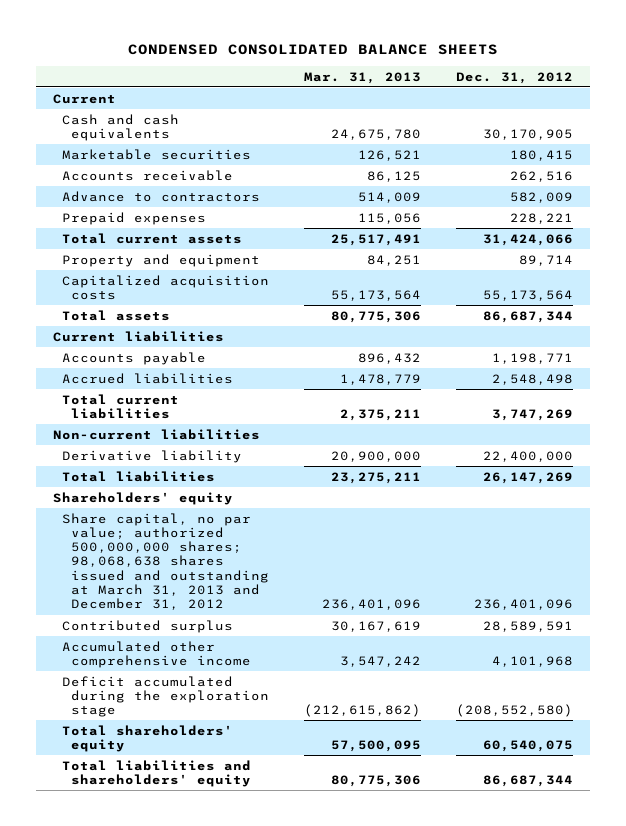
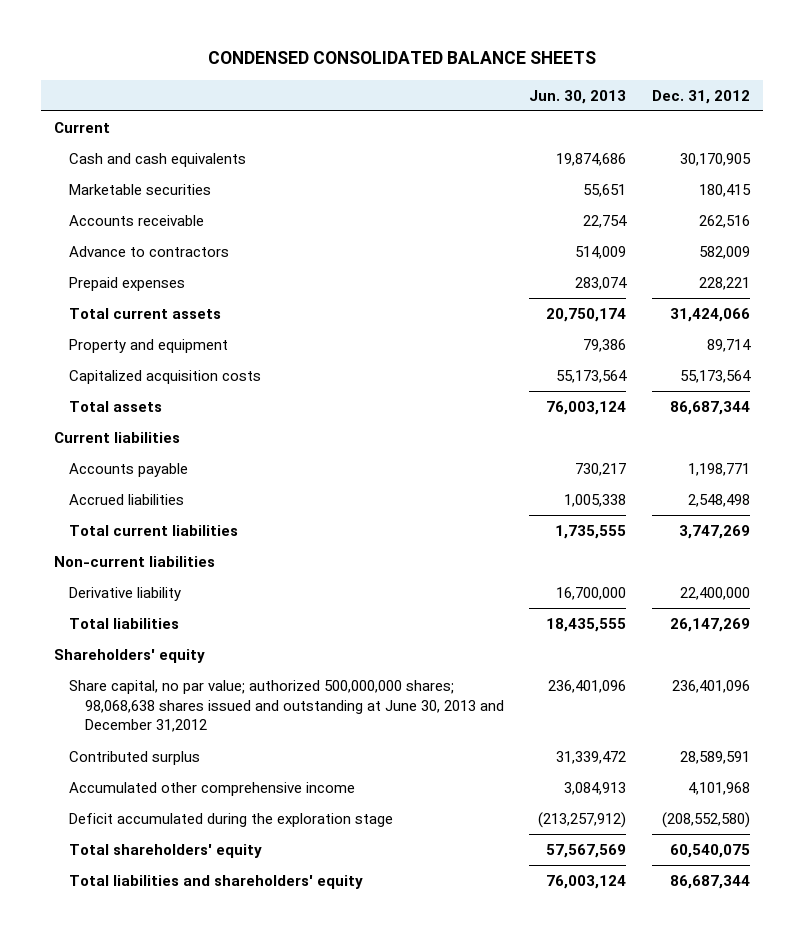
- | Mar. 31, 2013 | Dec. 31, 2012
+ | Jun. 30, 2013 | Dec. 31, 2012
- Share capital, no par value; authorized 500,000,000 shares; 98,068,638 shares issued and outstanding at March 31, 2013 and December 31, 2012 | 236,401,096 | 236,401,096
+ Share capital, no par value; authorized 500,000,000 shares; 98,068,638 shares issued and outstanding at June 30, 2013 and December 31,2012 | 236,401,096 | 236,401,096

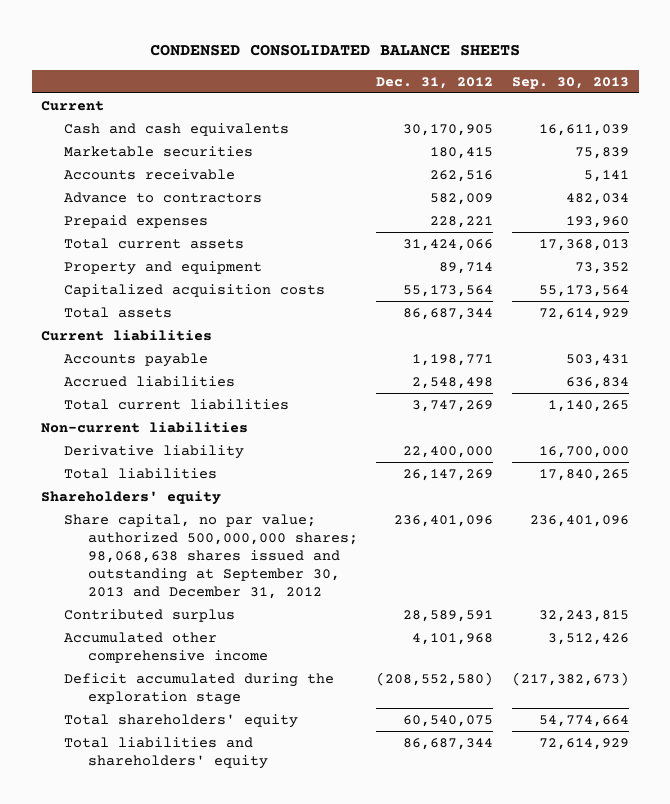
- | Jun. 30, 2013 | Dec. 31, 2012
+ | Dec. 31, 2012 | Sep. 30, 2013
- Share capital, no par value; authorized 500,000,000 shares; 98,068,638 shares issued and outstanding at June 30, 2013 and December 31,2012 | 236,401,096 | 236,401,096
+ Share capital, no par value; authorized 500,000,000 shares; 98,068,638 shares issued and outstanding at September 30, 2013 and December 31, 2012 | 236,401,096 | 236,401,096

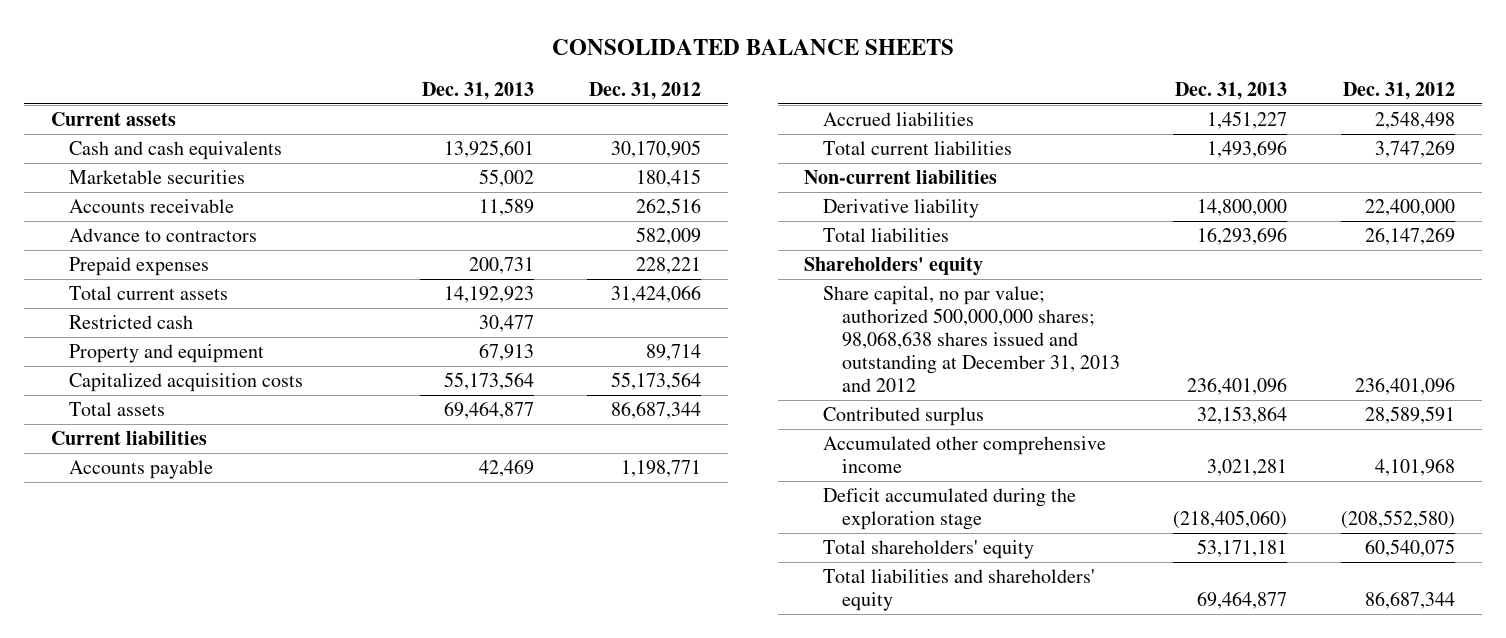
- CONDENSED CONSOLIDATED BALANCE SHEETS
+ CONSOLIDATED BALANCE SHEETS
- | Dec. 31, 2012 | Sep. 30, 2013
+ | Dec. 31, 2013 | Dec. 31, 2012
- Current
+ Current assets
+ Restricted cash | 30,477 |
- Share capital, no par value; authorized 500,000,000 shares; 98,068,638 shares issued and outstanding at September 30, 2013 and December 31, 2012 | 236,401,096 | 236,401,096
+ Share capital, no par value; authorized 500,000,000 shares; 98,068,638 shares issued and outstanding at December 31, 2013 and 2012 | 236,401,096 | 236,401,096

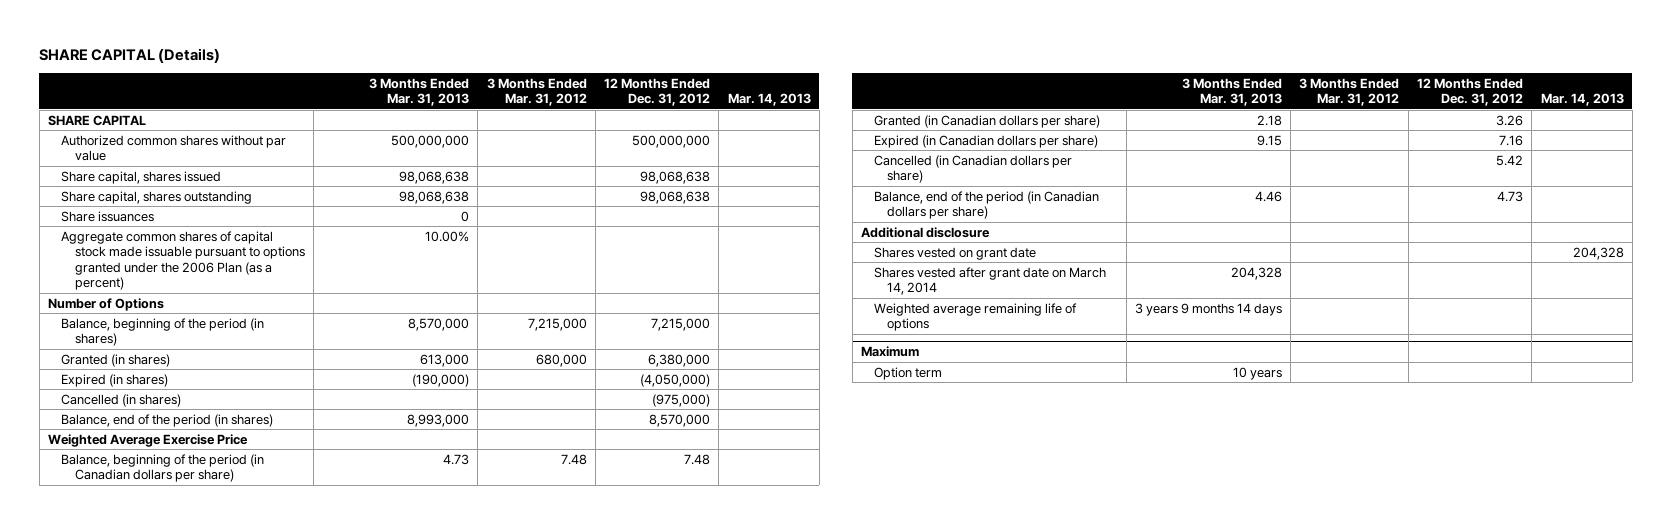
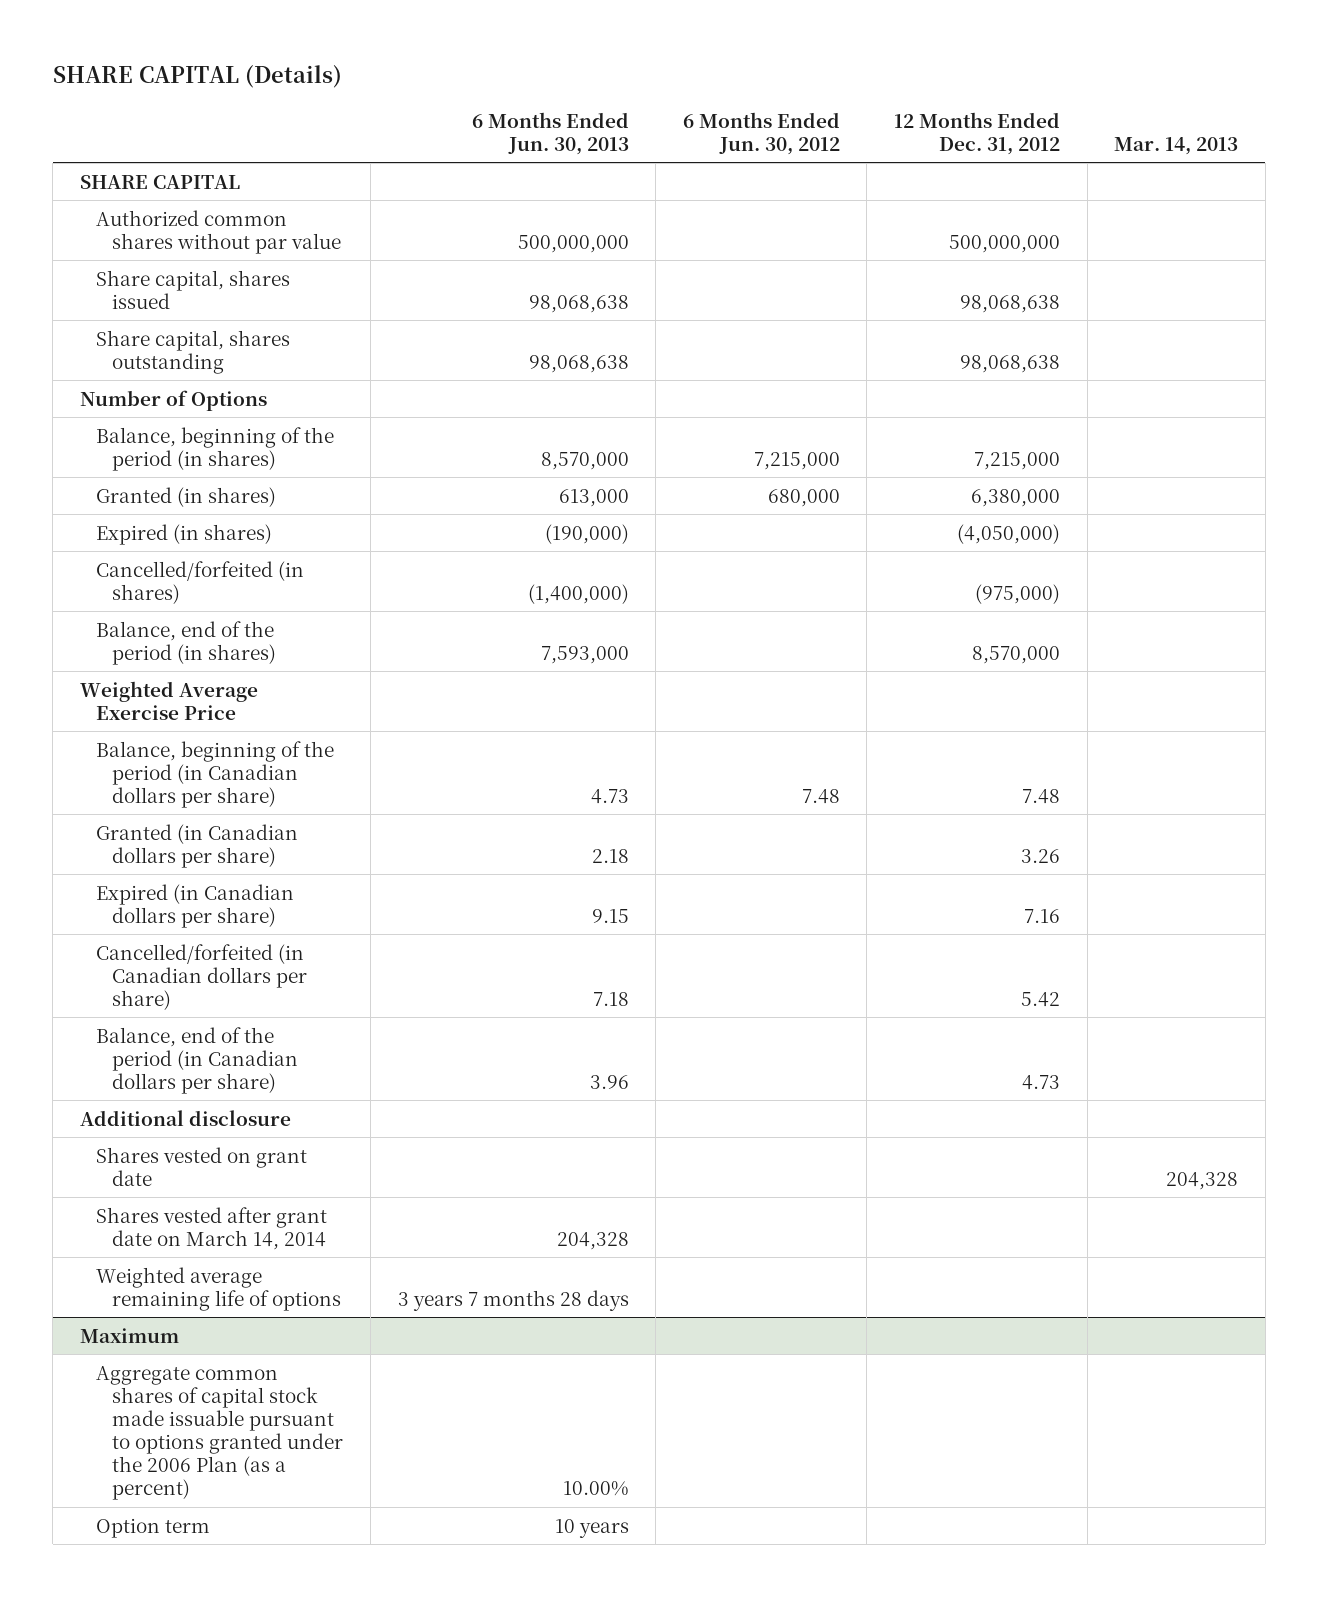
- | 3 Months Ended Mar. 31, 2013 | 3 Months Ended Mar. 31, 2012 | 12 Months Ended Dec. 31, 2012 | Mar. 14, 2013
+ | 6 Months Ended Jun. 30, 2013 | 6 Months Ended Jun. 30, 2012 | 12 Months Ended Dec. 31, 2012 | Mar. 14, 2013
- Share issuances | 0 | | |
- Aggregate common shares of capital stock made issuable pursuant to options granted under the 2006 Plan (as a percent) | 10.00% | | |
- Cancelled (in shares) | | | (975,000) |
+ Cancelled/forfeited (in shares) | (1,400,000) | | (975,000) |
- Cancelled (in Canadian dollars per share) | | | 5.42 |
+ Cancelled/forfeited (in Canadian dollars per share) | 7.18 | | 5.42 |
@ Maximum
+ Aggregate common shares of capital stock made issuable pursuant to options granted under the 2006 Plan (as a percent) | 10.00% | | |

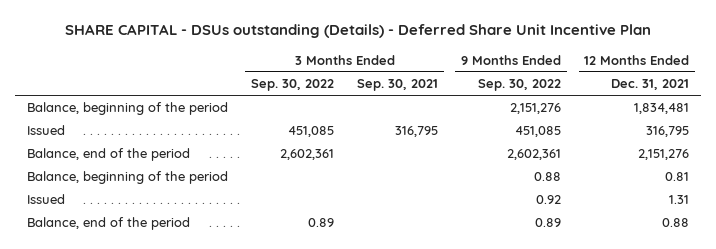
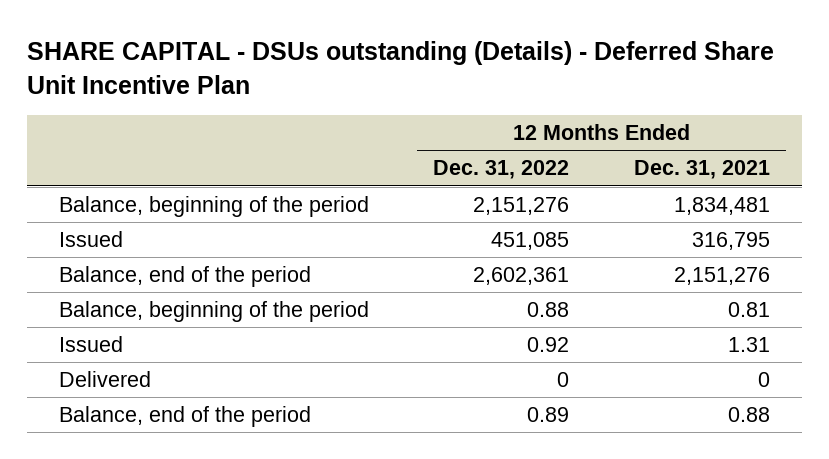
- | 3 Months Ended Sep. 30, 2022 | 3 Months Ended Sep. 30, 2021 | 9 Months Ended Sep. 30, 2022 | 12 Months Ended Dec. 31, 2021
+ | 12 Months Ended Dec. 31, 2022 | 12 Months Ended Dec. 31, 2021
+ Delivered | 0 | 0

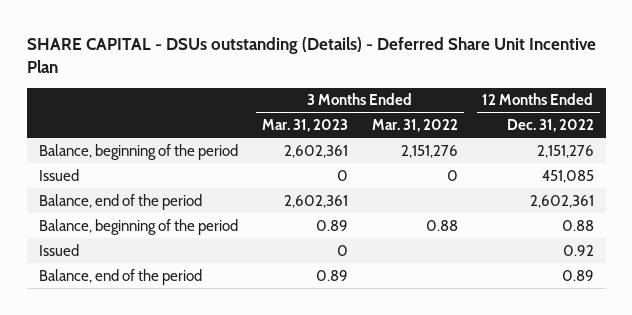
- | 12 Months Ended Dec. 31, 2022 | 12 Months Ended Dec. 31, 2021
+ | 3 Months Ended Mar. 31, 2023 | 3 Months Ended Mar. 31, 2022 | 12 Months Ended Dec. 31, 2022
- Delivered | 0 | 0

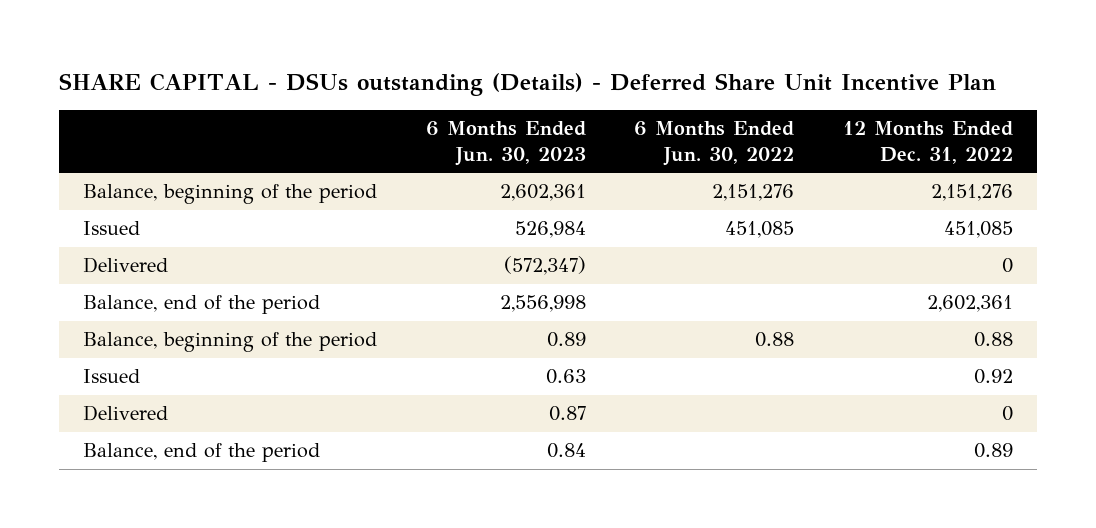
- | 3 Months Ended Mar. 31, 2023 | 3 Months Ended Mar. 31, 2022 | 12 Months Ended Dec. 31, 2022
+ | 6 Months Ended Jun. 30, 2023 | 6 Months Ended Jun. 30, 2022 | 12 Months Ended Dec. 31, 2022
+ Delivered | (572,347) | | 0
+ Delivered | 0.87 | | 0

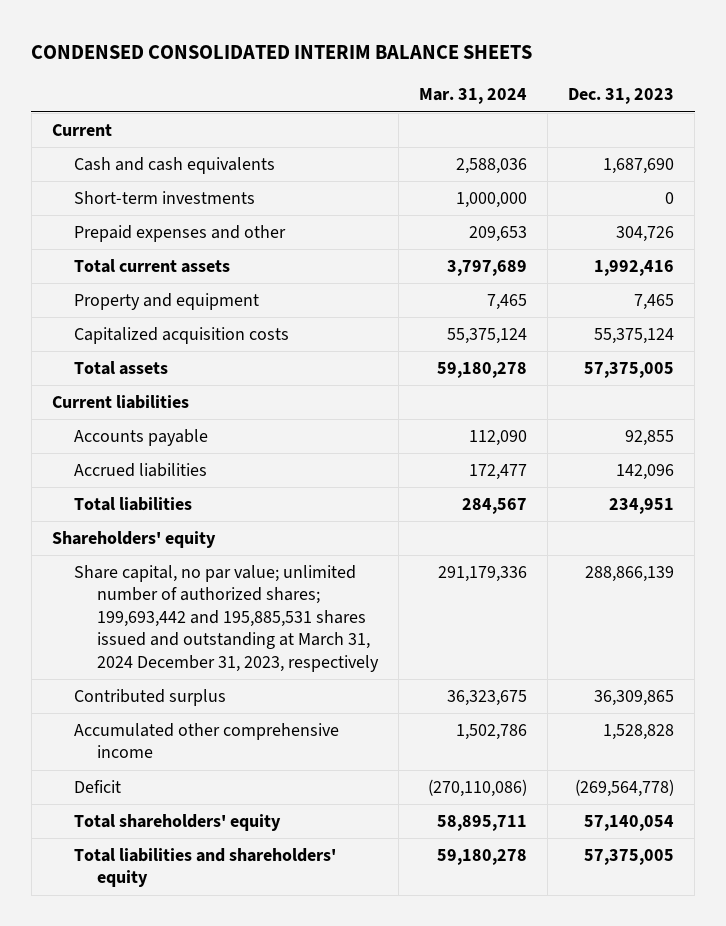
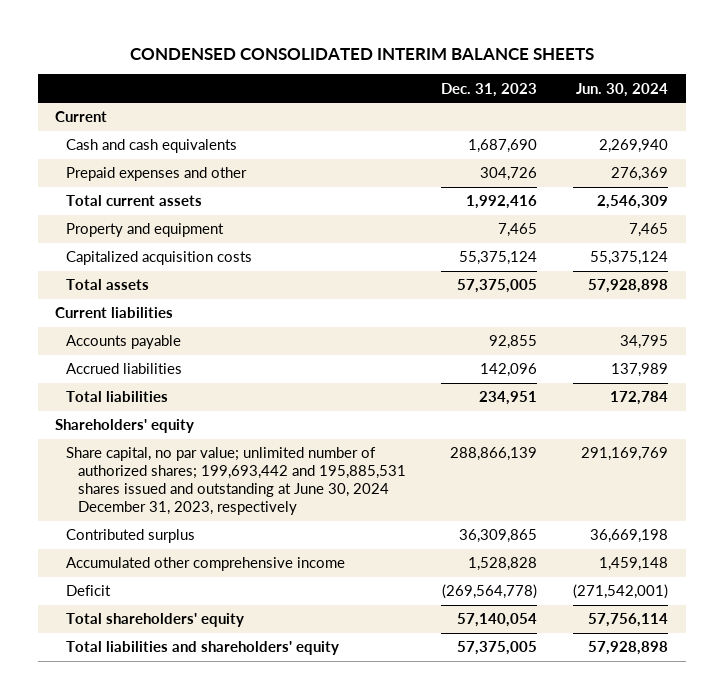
- | Mar. 31, 2024 | Dec. 31, 2023
+ | Dec. 31, 2023 | Jun. 30, 2024
- Short-term investments | 1,000,000 | 0
- Share capital, no par value; unlimited number of authorized shares; 199,693,442 and 195,885,531 shares issued and outstanding at March 31, 2024 December 31, 2023, respectively | 291,179,336 | 288,866,139
+ Share capital, no par value; unlimited number of authorized shares; 199,693,442 and 195,885,531 shares issued and outstanding at June 30, 2024 December 31, 2023, respectively | 288,866,139 | 291,169,769

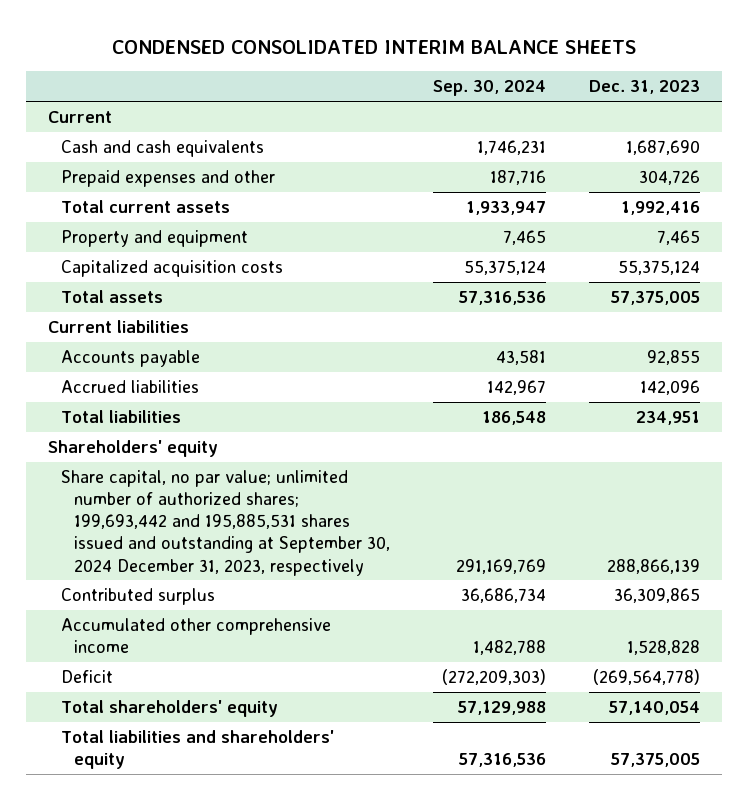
- | Dec. 31, 2023 | Jun. 30, 2024
+ | Sep. 30, 2024 | Dec. 31, 2023
- Share capital, no par value; unlimited number of authorized shares; 199,693,442 and 195,885,531 shares issued and outstanding at June 30, 2024 December 31, 2023, respectively | 288,866,139 | 291,169,769
+ Share capital, no par value; unlimited number of authorized shares; 199,693,442 and 195,885,531 shares issued and outstanding at September 30, 2024 December 31, 2023, respectively | 291,169,769 | 288,866,139

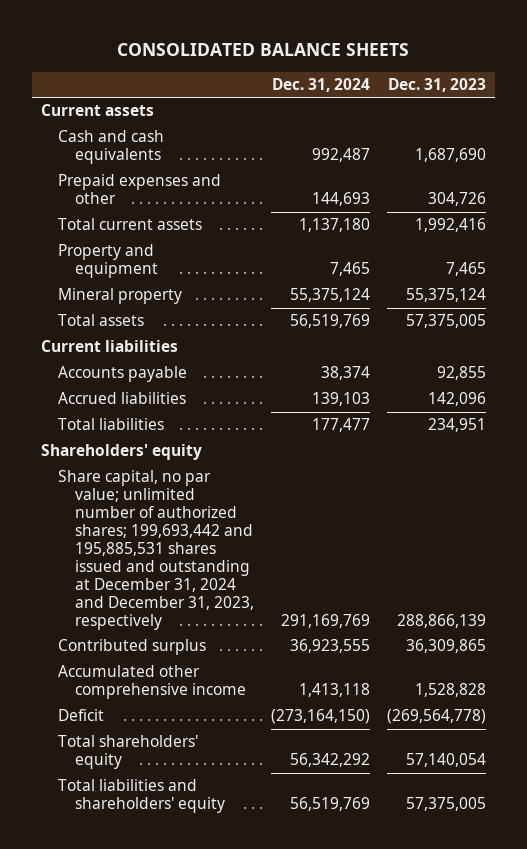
- CONDENSED CONSOLIDATED INTERIM BALANCE SHEETS
+ CONSOLIDATED BALANCE SHEETS
- | Sep. 30, 2024 | Dec. 31, 2023
+ | Dec. 31, 2024 | Dec. 31, 2023
- Current
+ Current assets
- Capitalized acquisition costs | 55,375,124 | 55,375,124
+ Mineral property | 55,375,124 | 55,375,124
- Share capital, no par value; unlimited number of authorized shares; 199,693,442 and 195,885,531 shares issued and outstanding at September 30, 2024 December 31, 2023, respectively | 291,169,769 | 288,866,139
+ Share capital, no par value; unlimited number of authorized shares; 199,693,442 and 195,885,531 shares issued and outstanding at December 31, 2024 and December 31, 2023, respectively | 291,169,769 | 288,866,139

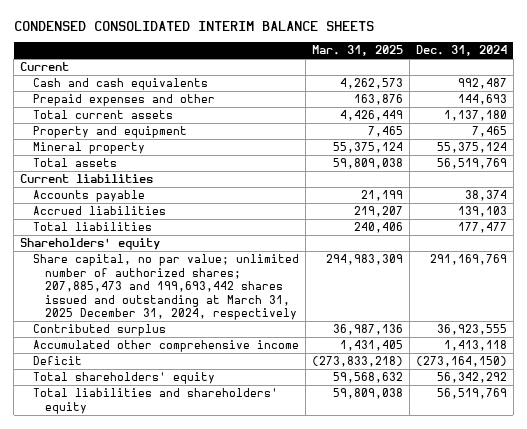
- CONSOLIDATED BALANCE SHEETS
+ CONDENSED CONSOLIDATED INTERIM BALANCE SHEETS
- | Dec. 31, 2024 | Dec. 31, 2023
+ | Mar. 31, 2025 | Dec. 31, 2024
- Current assets
+ Current
- Share capital, no par value; unlimited number of authorized shares; 199,693,442 and 195,885,531 shares issued and outstanding at December 31, 2024 and December 31, 2023, respectively | 291,169,769 | 288,866,139
+ Share capital, no par value; unlimited number of authorized shares; 207,885,473 and 199,693,442 shares issued and outstanding at March 31, 2025 December 31, 2024, respectively | 294,983,309 | 291,169,769

